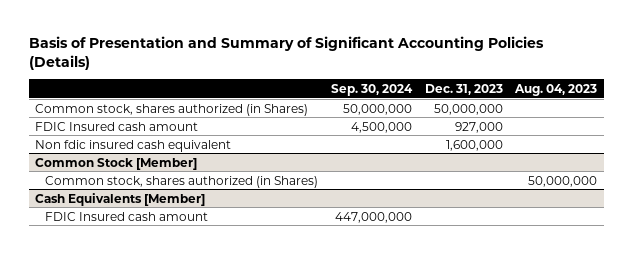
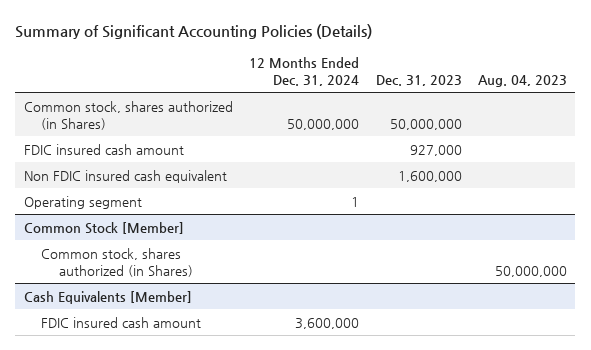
- Basis of Presentation and Summary of Significant Accounting Policies (Details)
+ Summary of Significant Accounting Policies (Details)
- | Sep. 30, 2024 | Dec. 31, 2023 | Aug. 04, 2023
+ | 12 Months Ended Dec. 31, 2024 | Dec. 31, 2023 | Aug. 04, 2023
- FDIC Insured cash amount | 4,500,000 | 927,000 |
- Non fdic insured cash equivalent | | 1,600,000 |
+ FDIC insured cash amount | | 927,000 |
+ Non FDIC insured cash equivalent | | 1,600,000 |
+ Operating segment | 1 | |
@ Cash Equivalents [Member]
- FDIC Insured cash amount | 447,000,000 | |
+ FDIC insured cash amount | 3,600,000 | |

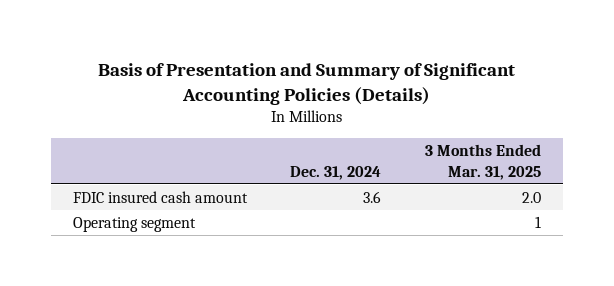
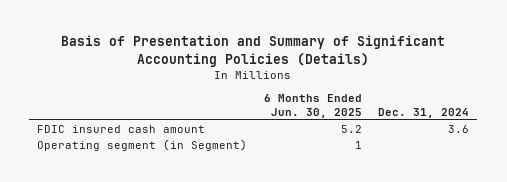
- | Dec. 31, 2024 | 3 Months Ended Mar. 31, 2025
+ | 6 Months Ended Jun. 30, 2025 | Dec. 31, 2024
- Operating segment | | 1
+ Operating segment (in Segment) | 1 |

